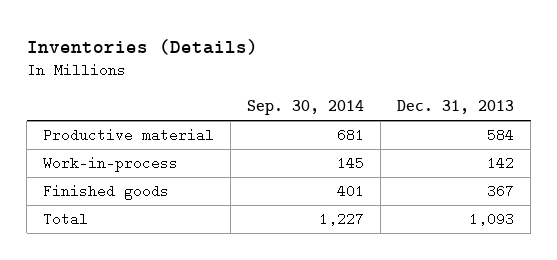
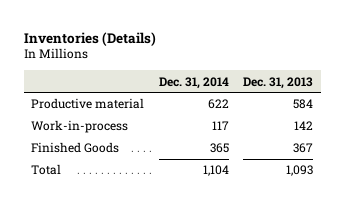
- | Sep. 30, 2014 | Dec. 31, 2013
+ | Dec. 31, 2014 | Dec. 31, 2013
- Finished goods | 401 | 367
+ Finished Goods | 365 | 367

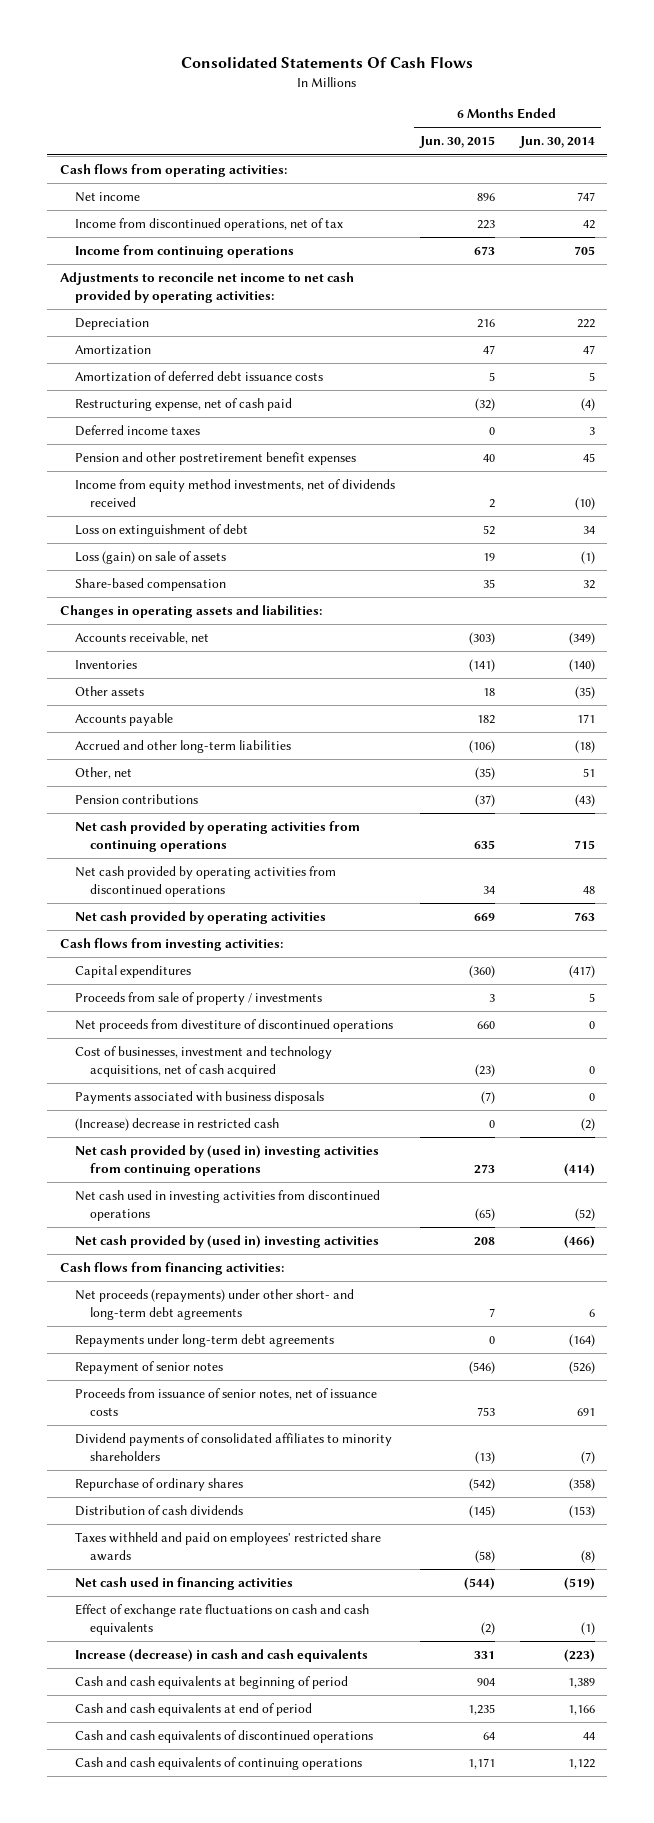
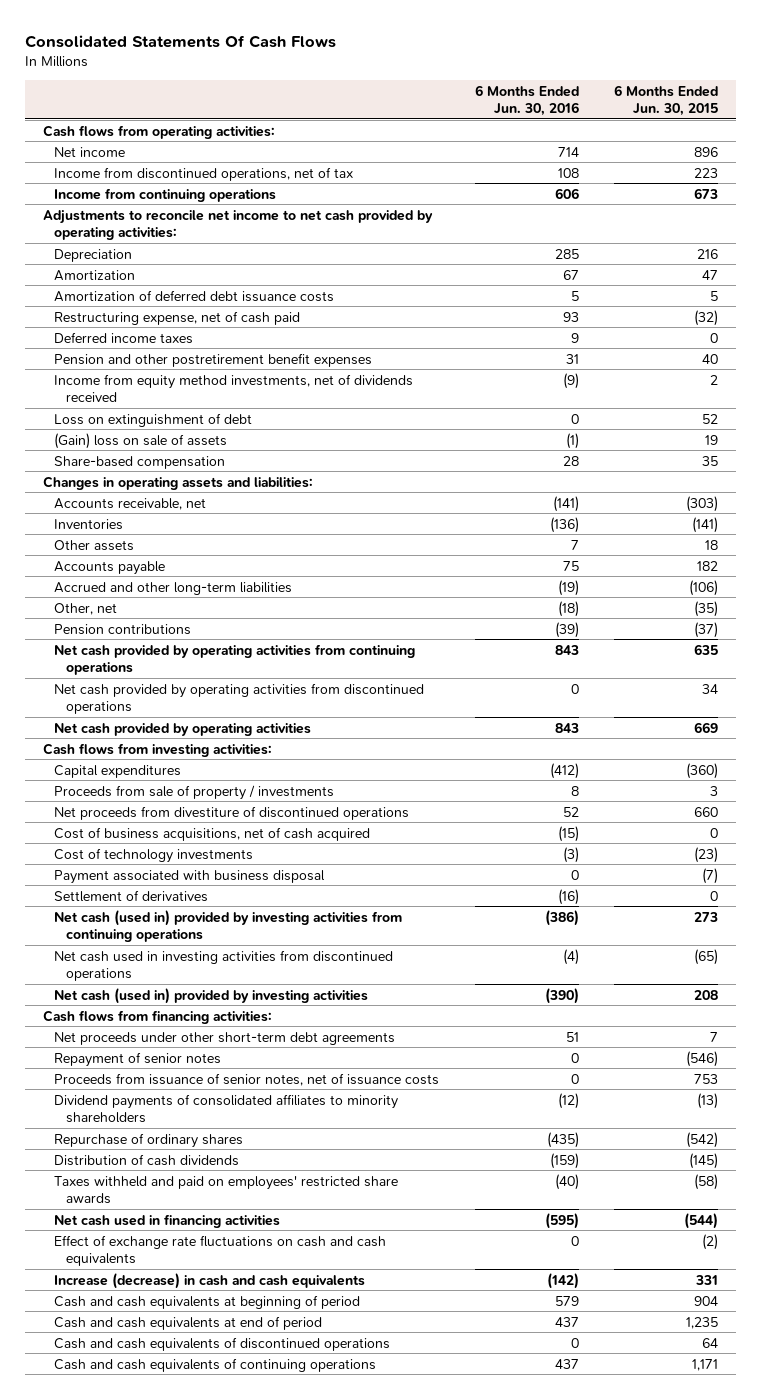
- | 6 Months Ended Jun. 30, 2015 | 6 Months Ended Jun. 30, 2014
+ | 6 Months Ended Jun. 30, 2016 | 6 Months Ended Jun. 30, 2015
- Loss (gain) on sale of assets | 19 | (1)
+ (Gain) loss on sale of assets | (1) | 19
- Cost of businesses, investment and technology acquisitions, net of cash acquired | (23) | 0
- Payments associated with business disposals | (7) | 0
- (Increase) decrease in restricted cash | 0 | (2)
- Net cash provided by (used in) investing activities from continuing operations | 273 | (414)
+ Cost of business acquisitions, net of cash acquired | (15) | 0
+ Cost of technology investments | (3) | (23)
+ Payment associated with business disposal | 0 | (7)
+ Settlement of derivatives | (16) | 0
+ Net cash (used in) provided by investing activities from continuing operations | (386) | 273
- Net cash provided by (used in) investing activities | 208 | (466)
+ Net cash (used in) provided by investing activities | (390) | 208
- Net proceeds (repayments) under other short- and long-term debt agreements | 7 | 6
- Repayments under long-term debt agreements | 0 | (164)
+ Net proceeds under other short-term debt agreements | 51 | 7

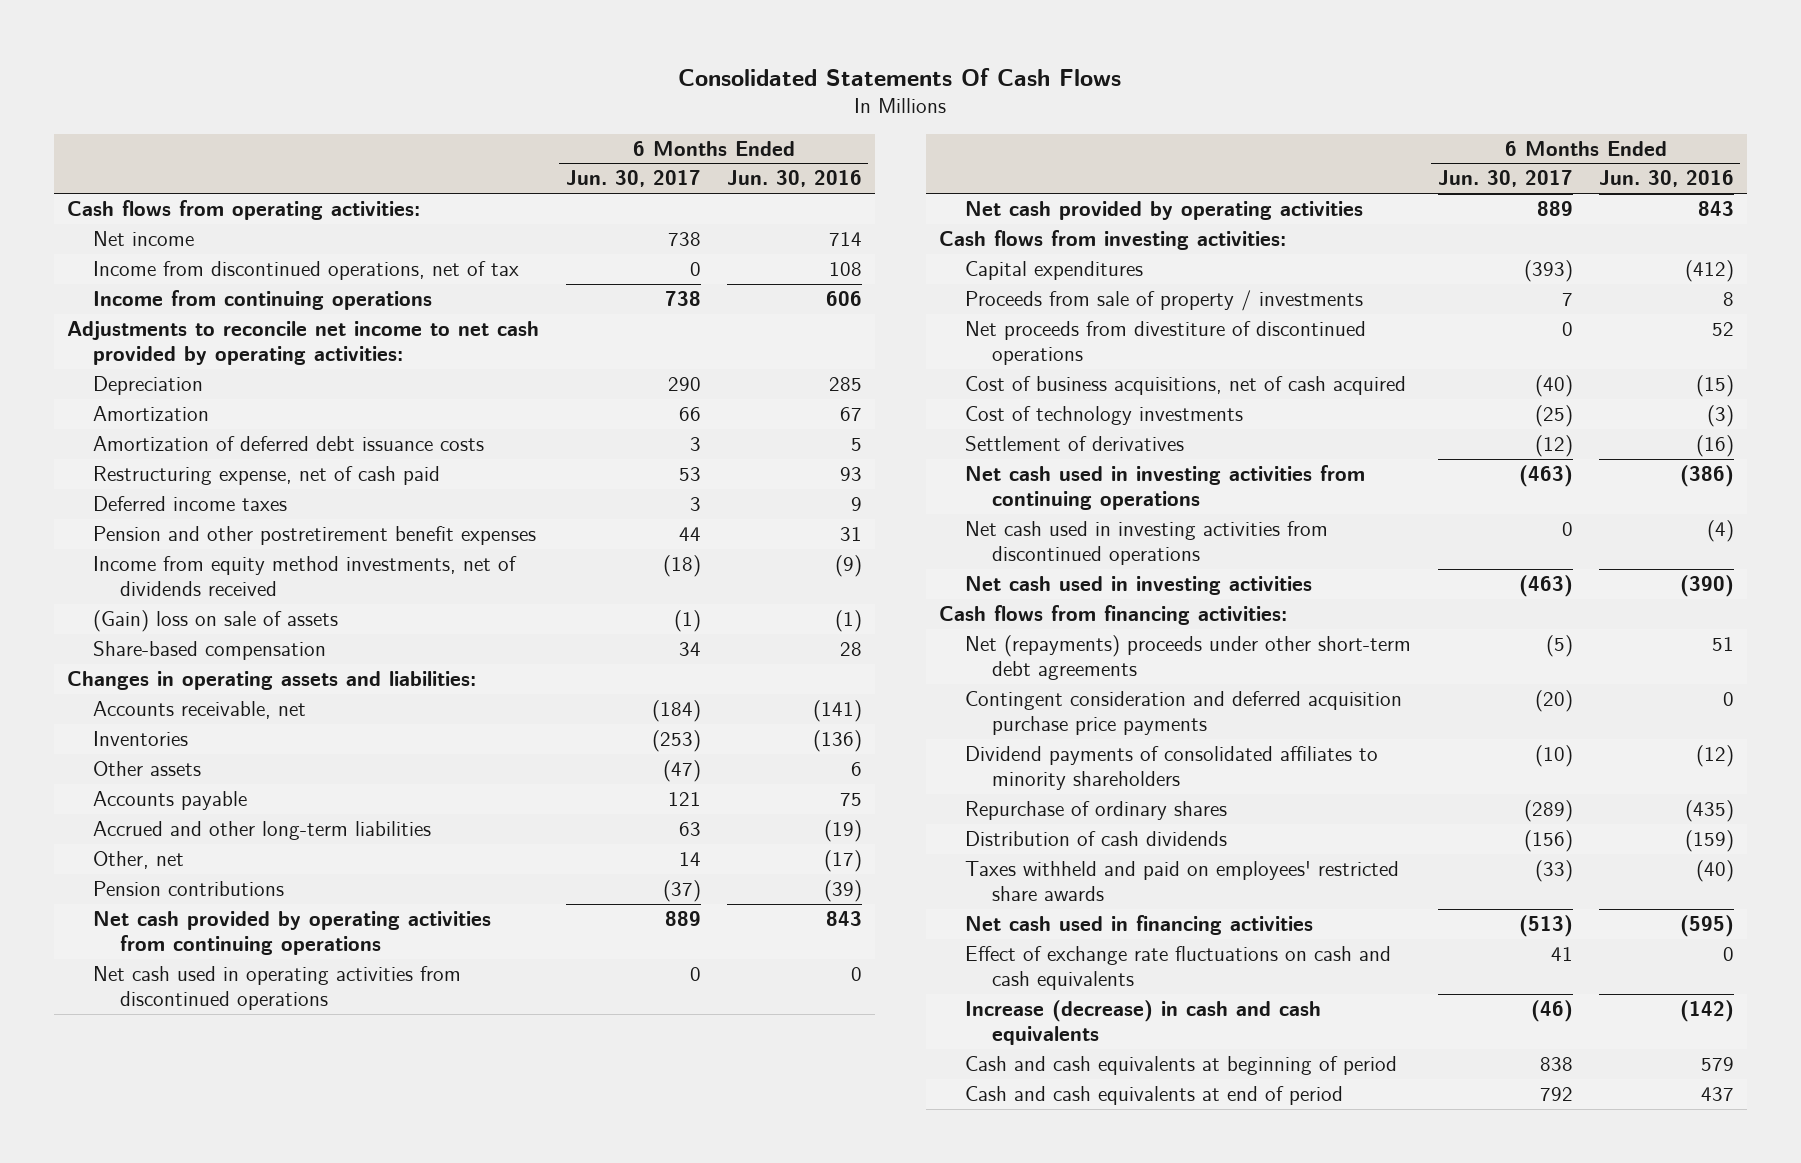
- | 6 Months Ended Jun. 30, 2016 | 6 Months Ended Jun. 30, 2015
+ | 6 Months Ended Jun. 30, 2017 | 6 Months Ended Jun. 30, 2016
- Loss on extinguishment of debt | 0 | 52
- Other assets | 7 | 18
+ Other assets | (47) | 6
- Other, net | (18) | (35)
+ Other, net | 14 | (17)
- Net cash provided by operating activities from discontinued operations | 0 | 34
+ Net cash used in operating activities from discontinued operations | 0 | 0
- Payment associated with business disposal | 0 | (7)
- Net cash (used in) provided by investing activities from continuing operations | (386) | 273
+ Net cash used in investing activities from continuing operations | (463) | (386)
- Net cash (used in) provided by investing activities | (390) | 208
+ Net cash used in investing activities | (463) | (390)
- Net proceeds under other short-term debt agreements | 51 | 7
- Repayment of senior notes | 0 | (546)
- Proceeds from issuance of senior notes, net of issuance costs | 0 | 753
+ Net (repayments) proceeds under other short-term debt agreements | (5) | 51
+ Contingent consideration and deferred acquisition purchase price payments | (20) | 0
- Cash and cash equivalents of discontinued operations | 0 | 64
- Cash and cash equivalents of continuing operations | 437 | 1,171

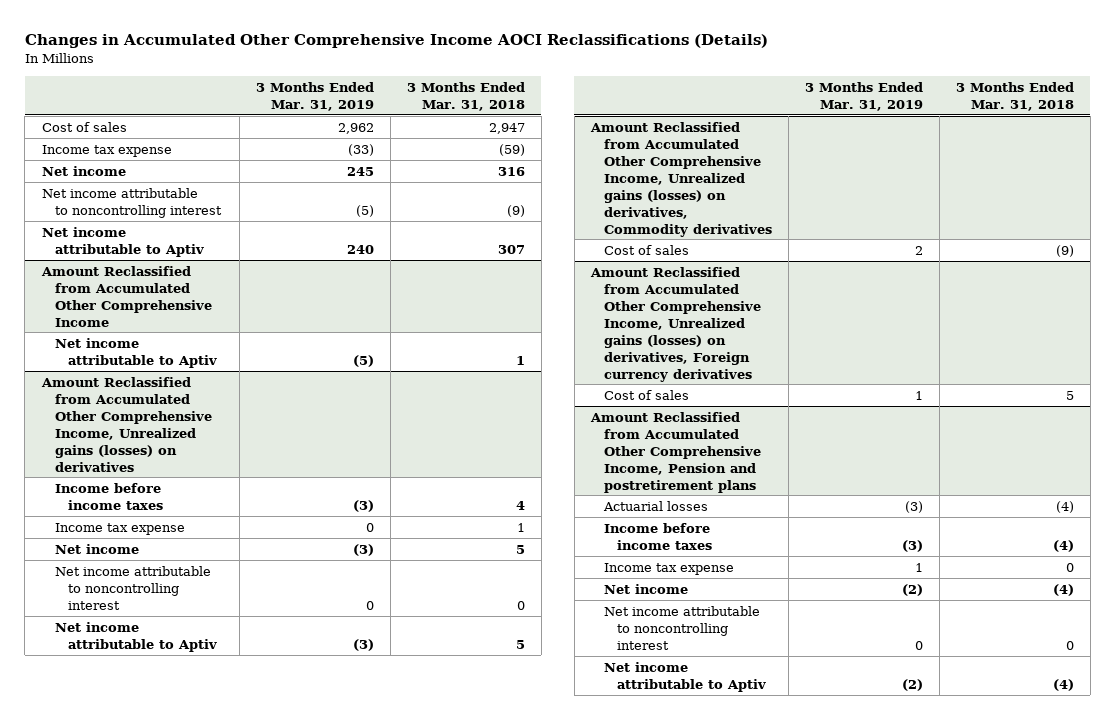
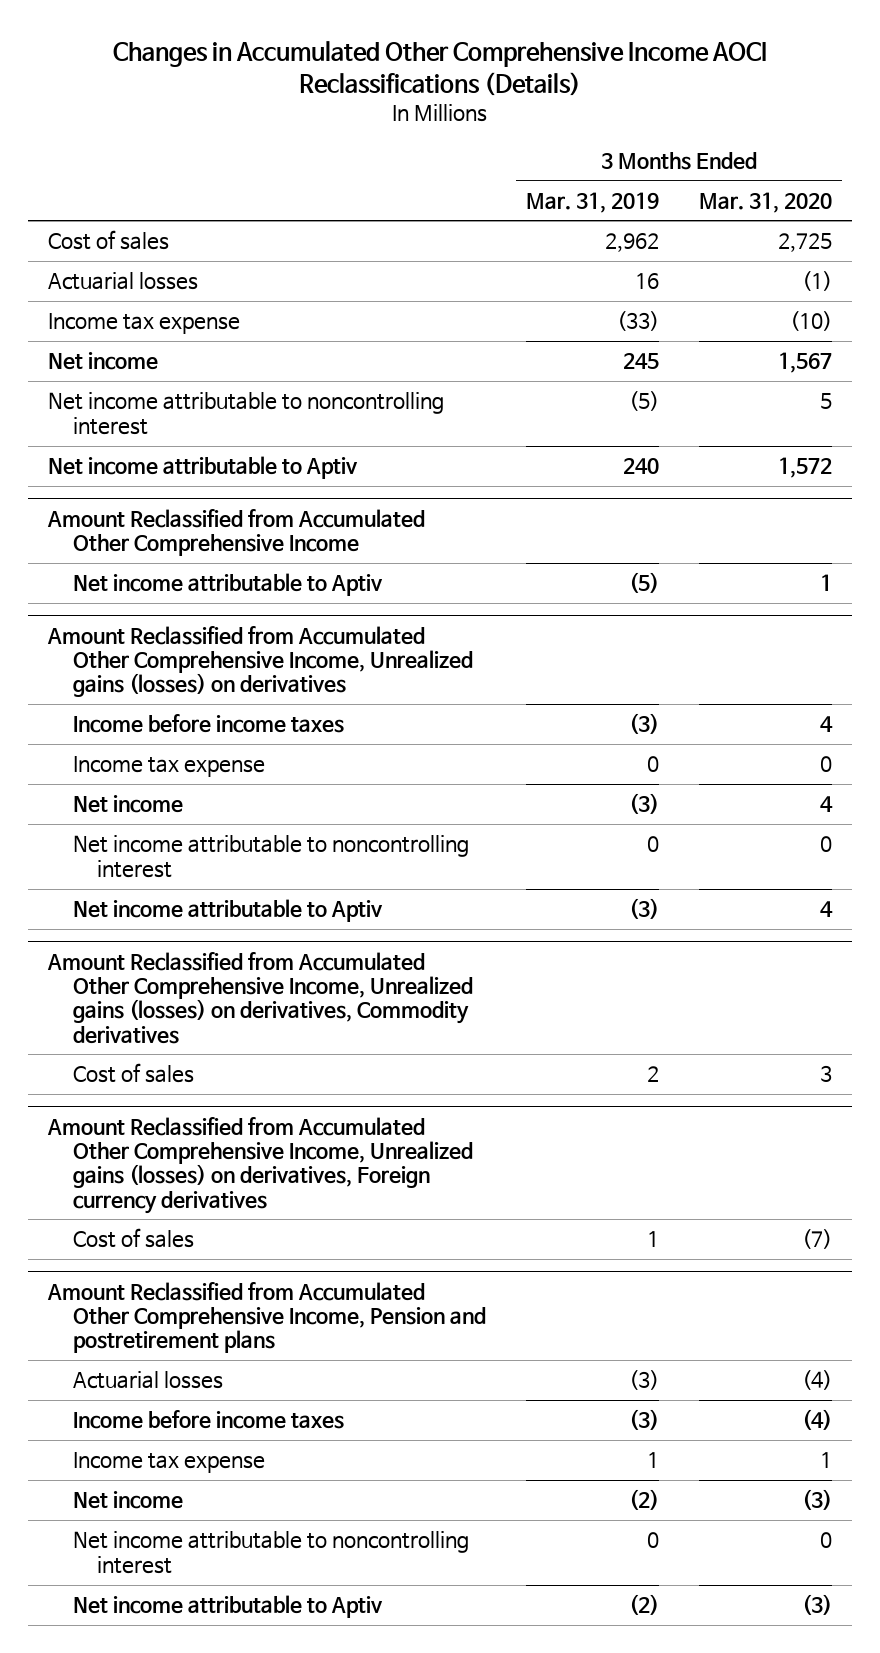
- | 3 Months Ended Mar. 31, 2019 | 3 Months Ended Mar. 31, 2018
+ | 3 Months Ended Mar. 31, 2019 | 3 Months Ended Mar. 31, 2020
+ Actuarial losses | 16 | (1)

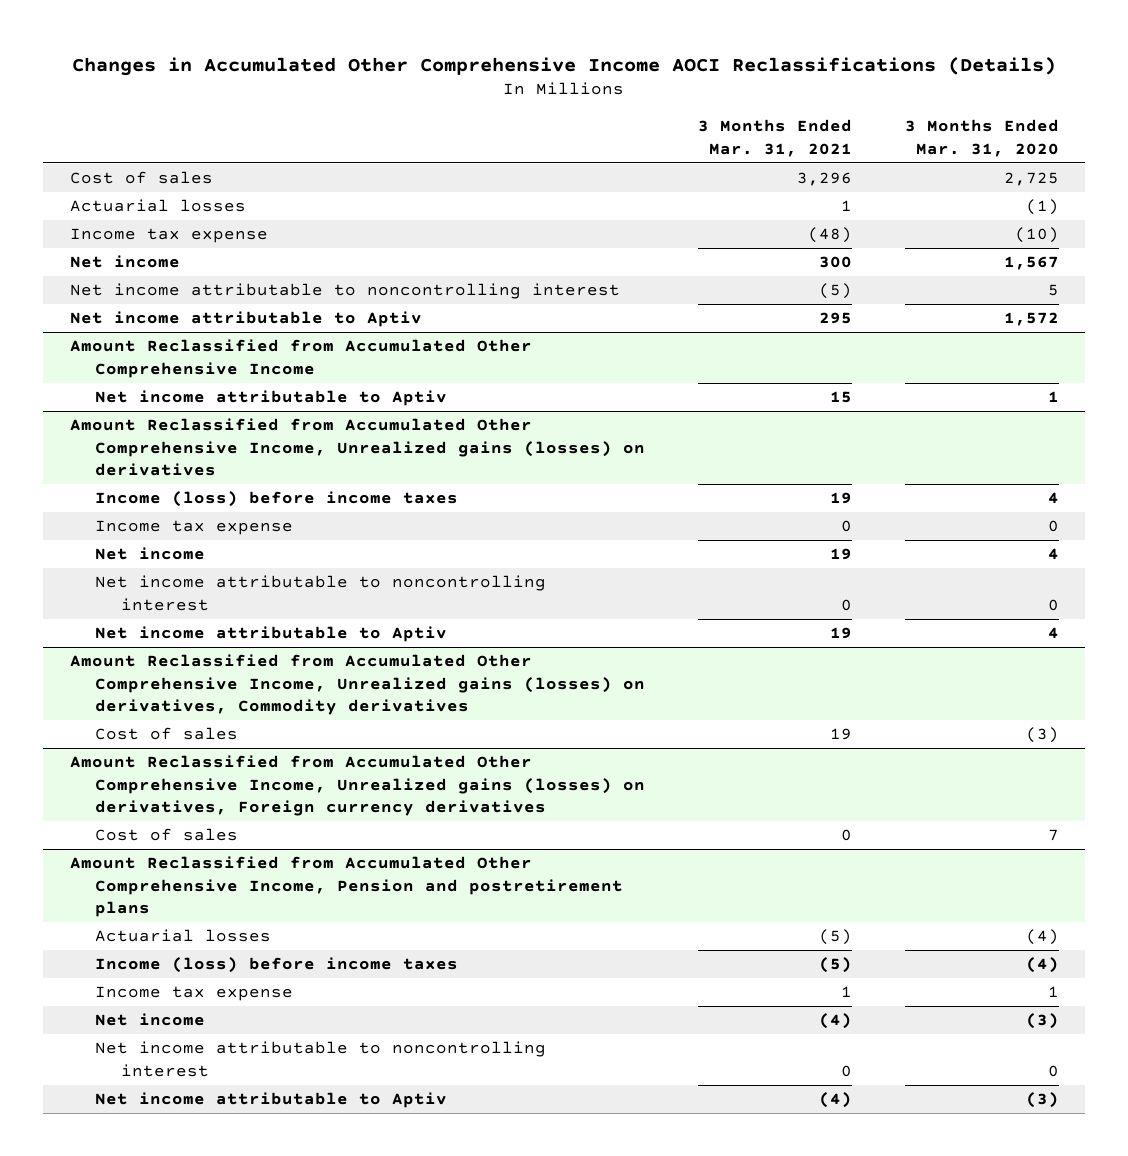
- | 3 Months Ended Mar. 31, 2019 | 3 Months Ended Mar. 31, 2020
+ | 3 Months Ended Mar. 31, 2021 | 3 Months Ended Mar. 31, 2020
@ Amount Reclassified from Accumulated Other Comprehensive Income, Unrealized gains (losses) on derivatives
- Income before income taxes | (3) | 4
+ Income (loss) before income taxes | 19 | 4
@ Amount Reclassified from Accumulated Other Comprehensive Income, Unrealized gains (losses) on derivatives, Commodity derivatives
- Cost of sales | 2 | 3
+ Cost of sales | 19 | (3)
@ Amount Reclassified from Accumulated Other Comprehensive Income, Unrealized gains (losses) on derivatives, Foreign currency derivatives
- Cost of sales | 1 | (7)
+ Cost of sales | 0 | 7
@ Amount Reclassified from Accumulated Other Comprehensive Income, Pension and postretirement plans
- Income before income taxes | (3) | (4)
+ Income (loss) before income taxes | (5) | (4)

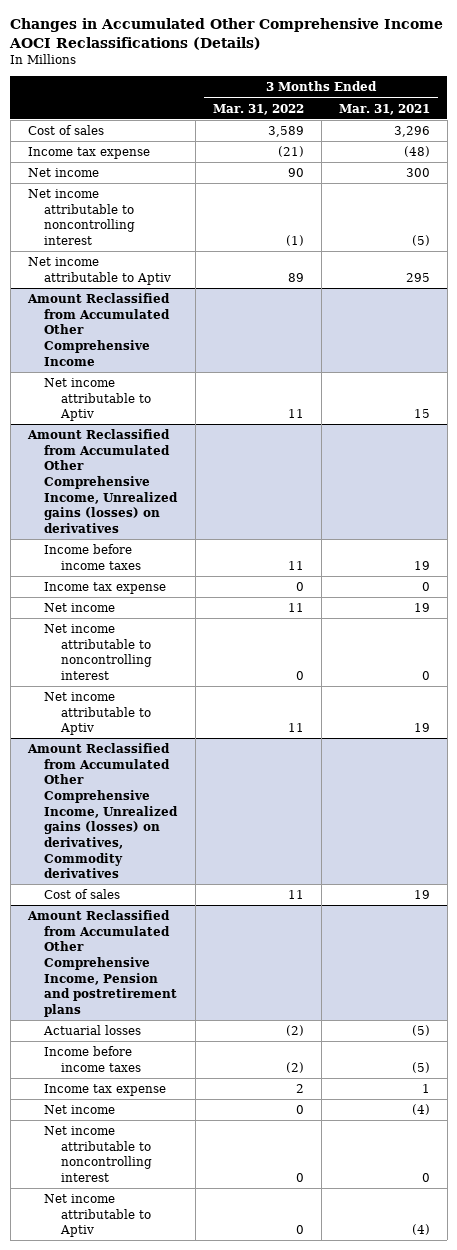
- | 3 Months Ended Mar. 31, 2021 | 3 Months Ended Mar. 31, 2020
+ | 3 Months Ended Mar. 31, 2022 | 3 Months Ended Mar. 31, 2021
- Actuarial losses | 1 | (1)
@ Amount Reclassified from Accumulated Other Comprehensive Income, Unrealized gains (losses) on derivatives
- Income (loss) before income taxes | 19 | 4
+ Income before income taxes | 11 | 19
- Amount Reclassified from Accumulated Other Comprehensive Income, Unrealized gains (losses) on derivatives, Foreign currency derivatives
- Cost of sales | 0 | 7
@ Amount Reclassified from Accumulated Other Comprehensive Income, Pension and postretirement plans
- Income (loss) before income taxes | (5) | (4)
+ Income before income taxes | (2) | (5)

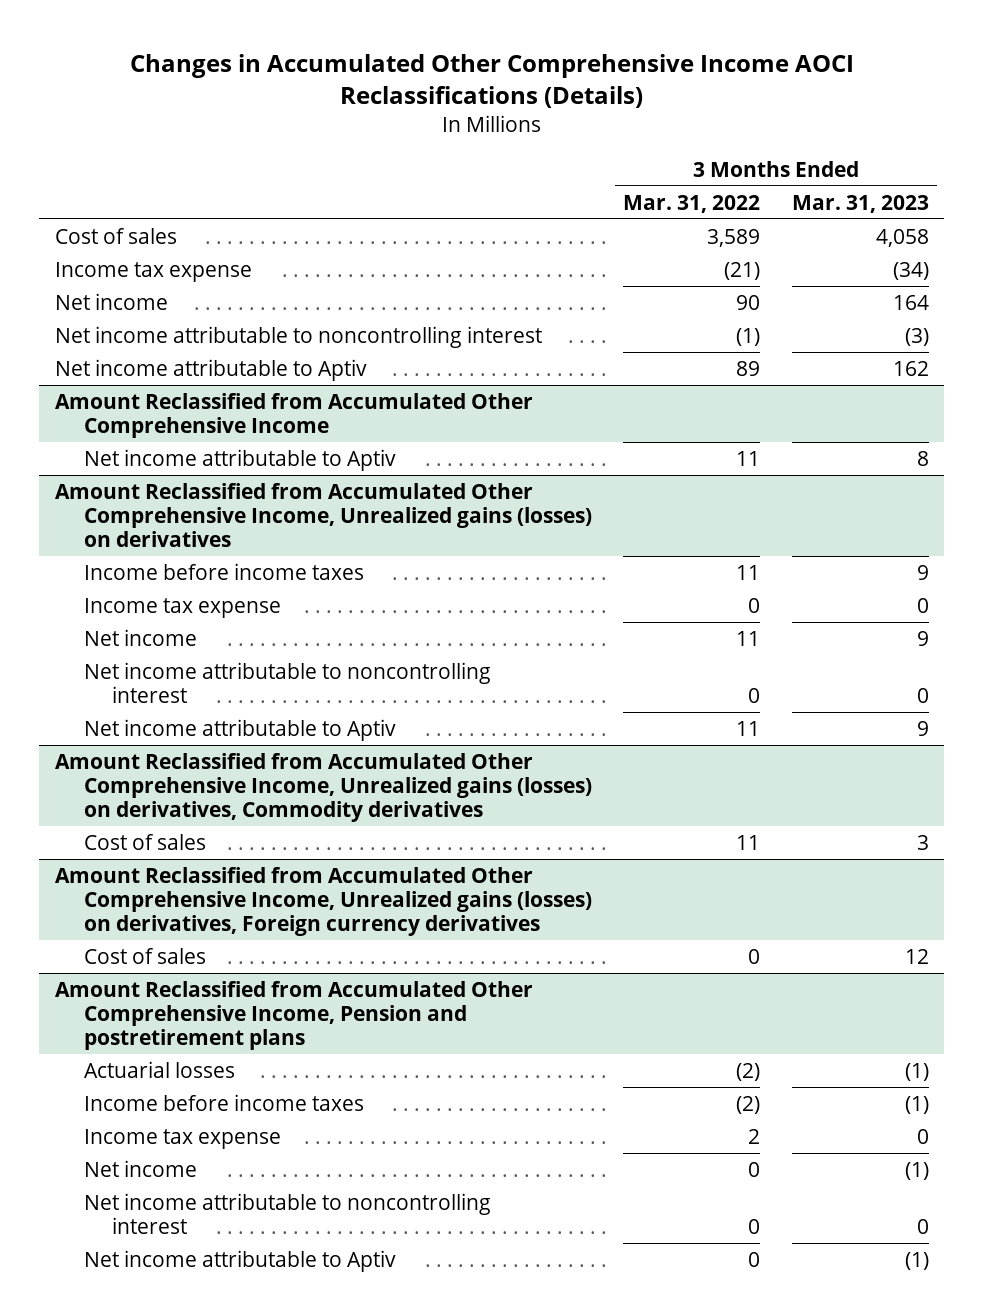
- | 3 Months Ended Mar. 31, 2022 | 3 Months Ended Mar. 31, 2021
+ | 3 Months Ended Mar. 31, 2022 | 3 Months Ended Mar. 31, 2023
+ Amount Reclassified from Accumulated Other Comprehensive Income, Unrealized gains (losses) on derivatives, Foreign currency derivatives
+ Cost of sales | 0 | 12

